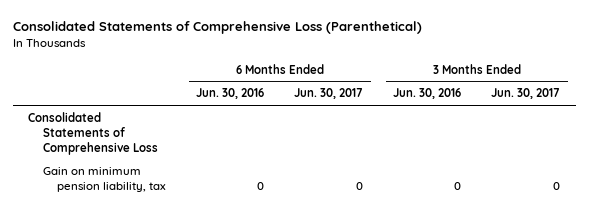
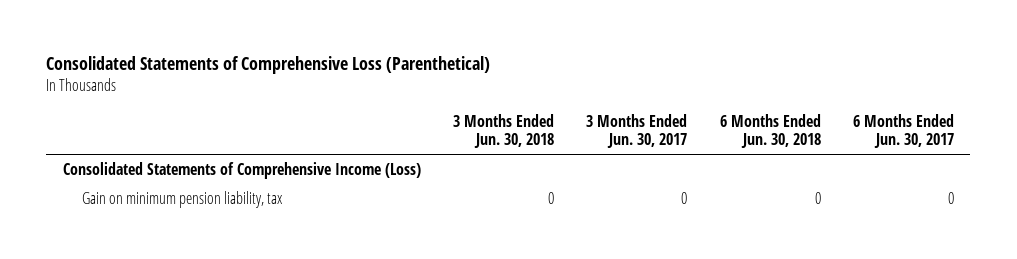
- | 6 Months Ended Jun. 30, 2016 | 6 Months Ended Jun. 30, 2017 | 3 Months Ended Jun. 30, 2016 | 3 Months Ended Jun. 30, 2017
+ | 3 Months Ended Jun. 30, 2018 | 3 Months Ended Jun. 30, 2017 | 6 Months Ended Jun. 30, 2018 | 6 Months Ended Jun. 30, 2017
- Consolidated Statements of Comprehensive Loss
+ Consolidated Statements of Comprehensive Income (Loss)

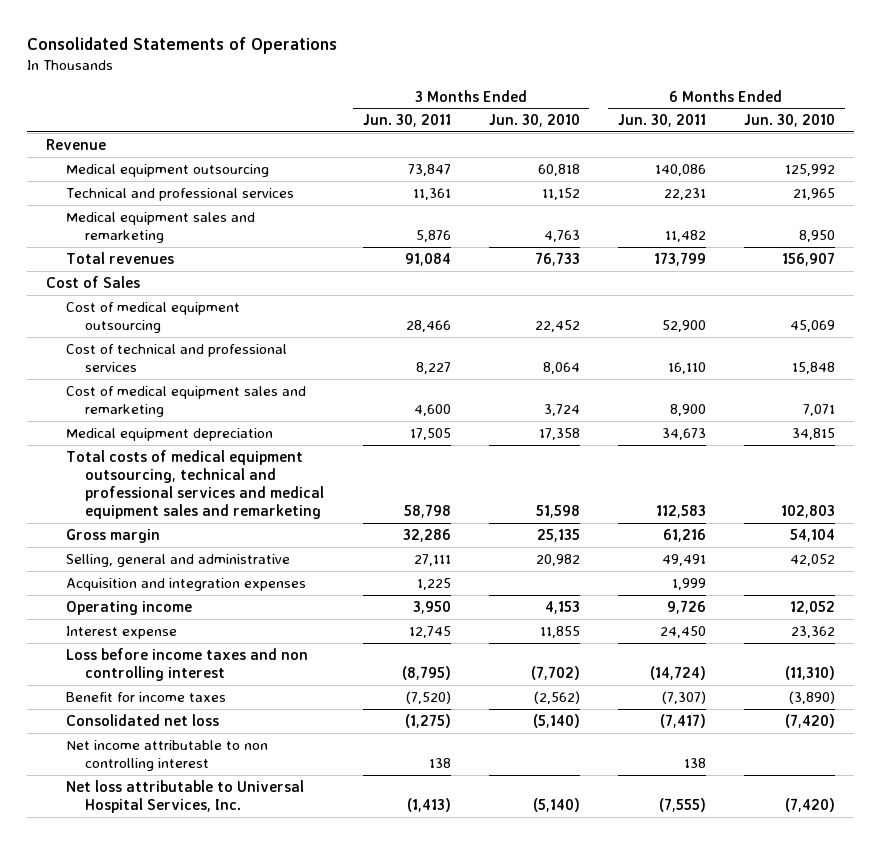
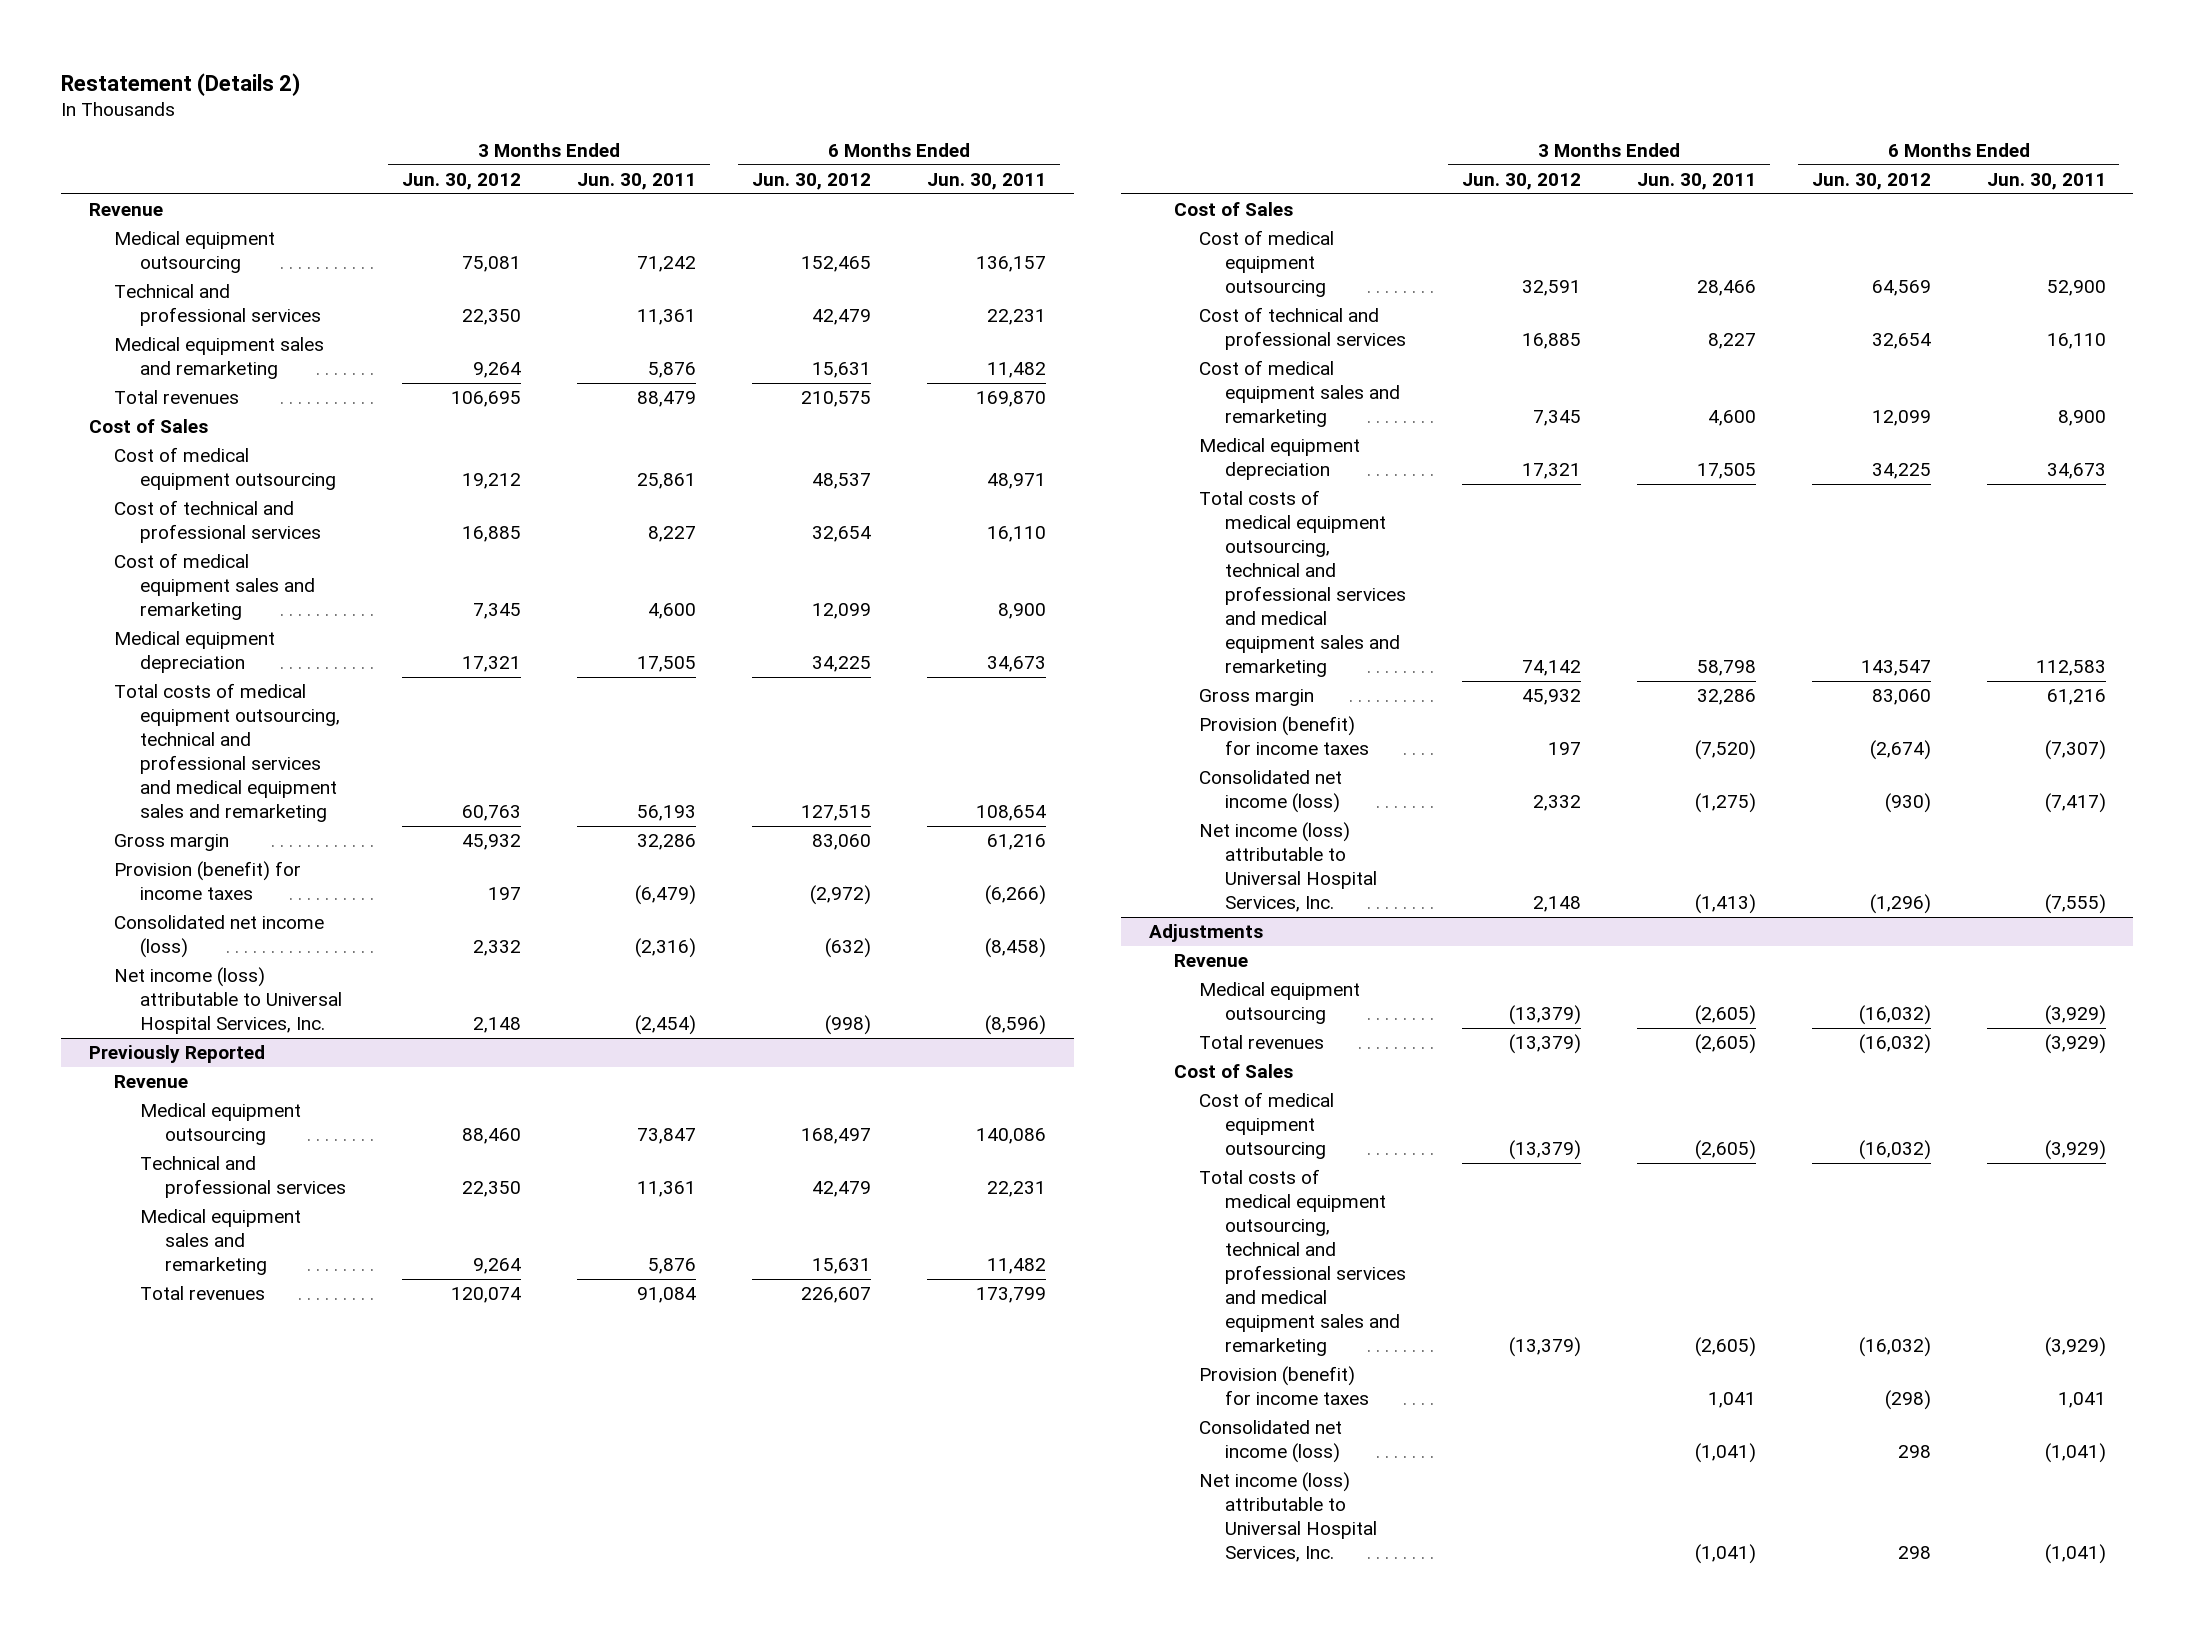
- Consolidated Statements of Operations
+ Restatement (Details 2)
- | 3 Months Ended Jun. 30, 2011 | 3 Months Ended Jun. 30, 2010 | 6 Months Ended Jun. 30, 2011 | 6 Months Ended Jun. 30, 2010
+ | 3 Months Ended Jun. 30, 2012 | 3 Months Ended Jun. 30, 2011 | 6 Months Ended Jun. 30, 2012 | 6 Months Ended Jun. 30, 2011
+ Medical equipment outsourcing | 75,081 | 71,242 | 152,465 | 136,157
+ Technical and professional services | 22,350 | 11,361 | 42,479 | 22,231
+ Medical equipment sales and remarketing | 9,264 | 5,876 | 15,631 | 11,482
+ Total revenues | 106,695 | 88,479 | 210,575 | 169,870
+ Cost of Sales
+ Cost of medical equipment outsourcing | 19,212 | 25,861 | 48,537 | 48,971
+ Cost of technical and professional services | 16,885 | 8,227 | 32,654 | 16,110
+ Cost of medical equipment sales and remarketing | 7,345 | 4,600 | 12,099 | 8,900
+ Medical equipment depreciation | 17,321 | 17,505 | 34,225 | 34,673
+ Total costs of medical equipment outsourcing, technical and professional services and medical equipment sales and remarketing | 60,763 | 56,193 | 127,515 | 108,654
+ Gross margin | 45,932 | 32,286 | 83,060 | 61,216
+ Provision (benefit) for income taxes | 197 | (6,479) | (2,972) | (6,266)
+ Consolidated net income (loss) | 2,332 | (2,316) | (632) | (8,458)
+ Net income (loss) attributable to Universal Hospital Services, Inc. | 2,148 | (2,454) | (998) | (8,596)
+ Previously Reported
+ Revenue
- Selling, general and administrative | 27,111 | 20,982 | 49,491 | 42,052
- Acquisition and integration expenses | 1,225 | | 1,999 |
- Operating income | 3,950 | 4,153 | 9,726 | 12,052
- Interest expense | 12,745 | 11,855 | 24,450 | 23,362
- Loss before income taxes and non controlling interest | (8,795) | (7,702) | (14,724) | (11,310)
- Benefit for income taxes | (7,520) | (2,562) | (7,307) | (3,890)
- Consolidated net loss | (1,275) | (5,140) | (7,417) | (7,420)
- Net income attributable to non controlling interest | 138 | | 138 |
- Net loss attributable to Universal Hospital Services, Inc. | (1,413) | (5,140) | (7,555) | (7,420)
+ Provision (benefit) for income taxes | 197 | (7,520) | (2,674) | (7,307)
+ Consolidated net income (loss) | 2,332 | (1,275) | (930) | (7,417)
+ Net income (loss) attributable to Universal Hospital Services, Inc. | 2,148 | (1,413) | (1,296) | (7,555)
+ Adjustments
+ Revenue
+ Medical equipment outsourcing | (13,379) | (2,605) | (16,032) | (3,929)
+ Total revenues | (13,379) | (2,605) | (16,032) | (3,929)
+ Cost of Sales
+ Cost of medical equipment outsourcing | (13,379) | (2,605) | (16,032) | (3,929)
+ Total costs of medical equipment outsourcing, technical and professional services and medical equipment sales and remarketing | (13,379) | (2,605) | (16,032) | (3,929)
+ Provision (benefit) for income taxes | | 1,041 | (298) | 1,041
+ Consolidated net income (loss) | | (1,041) | 298 | (1,041)
+ Net income (loss) attributable to Universal Hospital Services, Inc. | | (1,041) | 298 | (1,041)

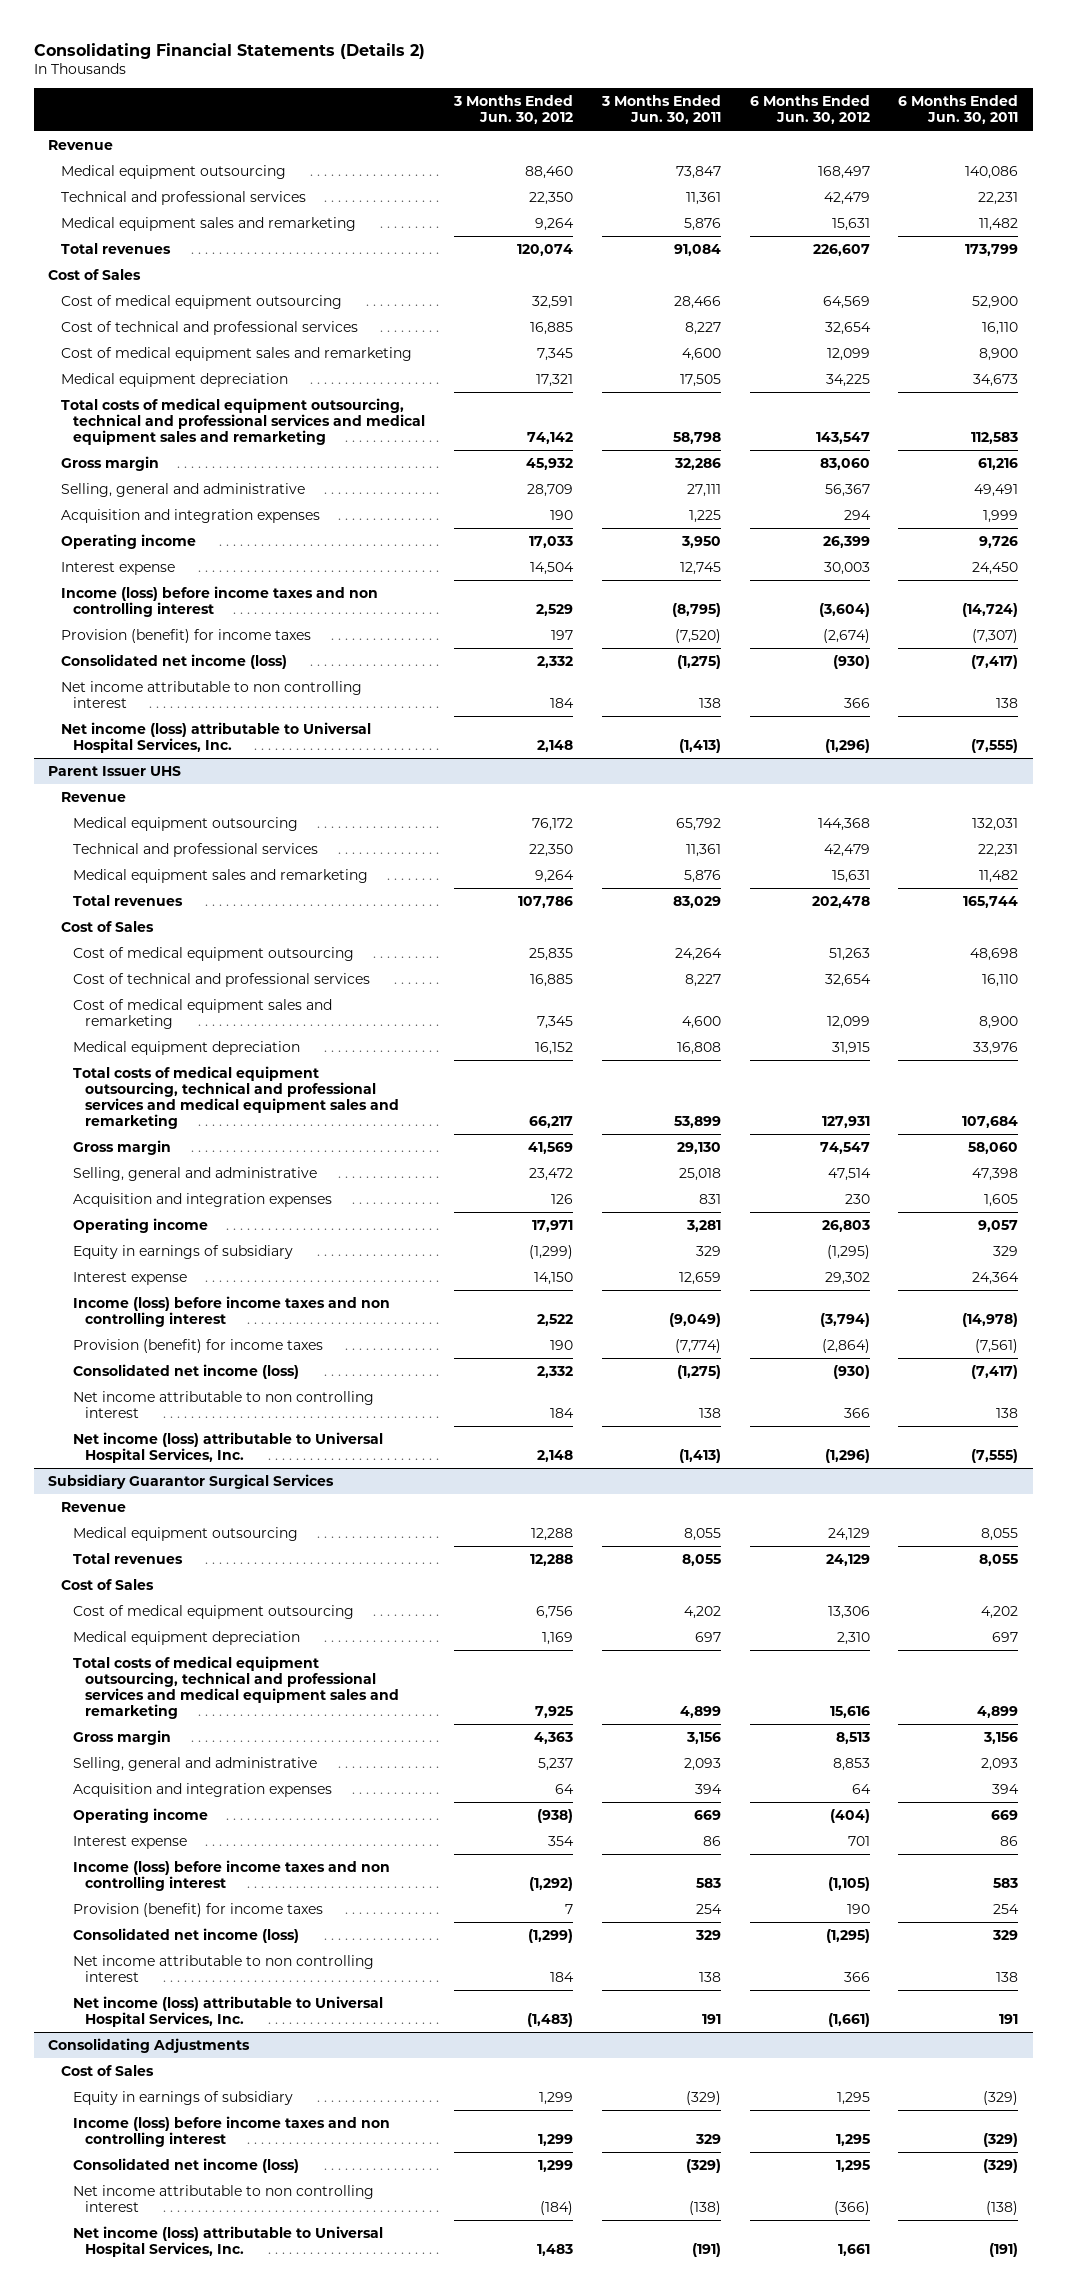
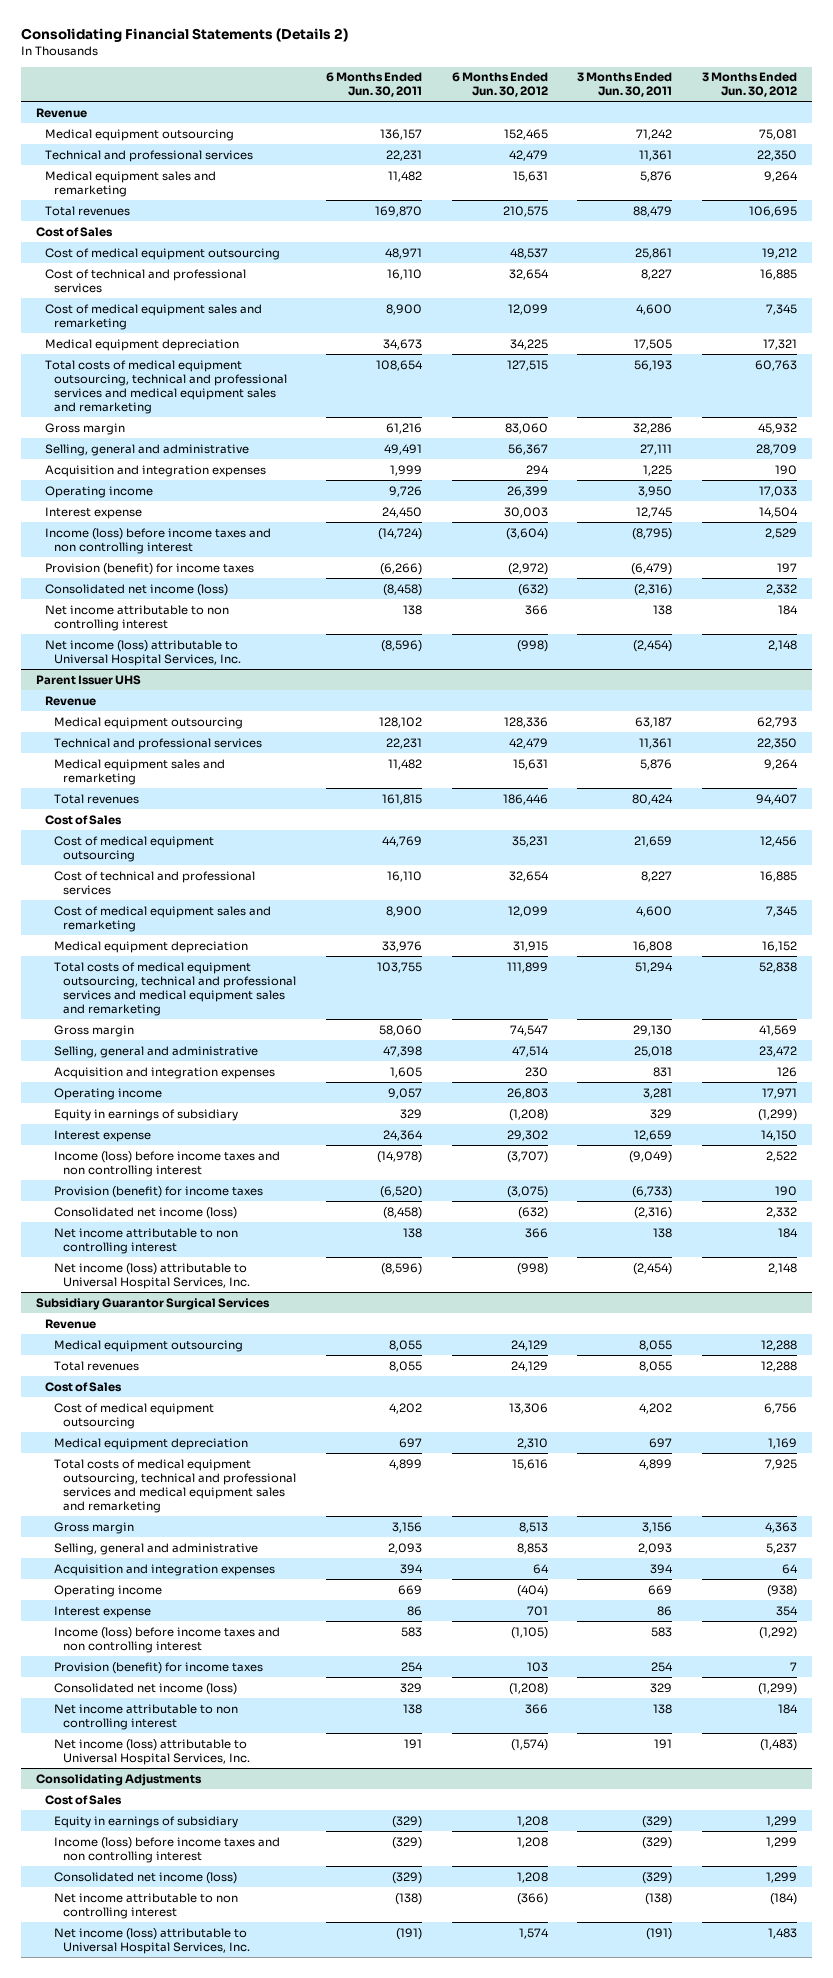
- | 3 Months Ended Jun. 30, 2012 | 3 Months Ended Jun. 30, 2011 | 6 Months Ended Jun. 30, 2012 | 6 Months Ended Jun. 30, 2011
+ | 6 Months Ended Jun. 30, 2011 | 6 Months Ended Jun. 30, 2012 | 3 Months Ended Jun. 30, 2011 | 3 Months Ended Jun. 30, 2012
- Medical equipment outsourcing | 88,460 | 73,847 | 168,497 | 140,086
+ Medical equipment outsourcing | 136,157 | 152,465 | 71,242 | 75,081
- Total revenues | 120,074 | 91,084 | 226,607 | 173,799
+ Total revenues | 169,870 | 210,575 | 88,479 | 106,695
- Cost of medical equipment outsourcing | 32,591 | 28,466 | 64,569 | 52,900
+ Cost of medical equipment outsourcing | 48,971 | 48,537 | 25,861 | 19,212
- Total costs of medical equipment outsourcing, technical and professional services and medical equipment sales and remarketing | 74,142 | 58,798 | 143,547 | 112,583
+ Total costs of medical equipment outsourcing, technical and professional services and medical equipment sales and remarketing | 108,654 | 127,515 | 56,193 | 60,763
- Provision (benefit) for income taxes | 197 | (7,520) | (2,674) | (7,307)
- Consolidated net income (loss) | 2,332 | (1,275) | (930) | (7,417)
+ Provision (benefit) for income taxes | (6,266) | (2,972) | (6,479) | 197
+ Consolidated net income (loss) | (8,458) | (632) | (2,316) | 2,332
- Net income (loss) attributable to Universal Hospital Services, Inc. | 2,148 | (1,413) | (1,296) | (7,555)
+ Net income (loss) attributable to Universal Hospital Services, Inc. | (8,596) | (998) | (2,454) | 2,148
@ Parent Issuer UHS
- Medical equipment outsourcing | 76,172 | 65,792 | 144,368 | 132,031
+ Medical equipment outsourcing | 128,102 | 128,336 | 63,187 | 62,793
- Total revenues | 107,786 | 83,029 | 202,478 | 165,744
+ Total revenues | 161,815 | 186,446 | 80,424 | 94,407
- Cost of medical equipment outsourcing | 25,835 | 24,264 | 51,263 | 48,698
+ Cost of medical equipment outsourcing | 44,769 | 35,231 | 21,659 | 12,456
- Total costs of medical equipment outsourcing, technical and professional services and medical equipment sales and remarketing | 66,217 | 53,899 | 127,931 | 107,684
+ Total costs of medical equipment outsourcing, technical and professional services and medical equipment sales and remarketing | 103,755 | 111,899 | 51,294 | 52,838
- Equity in earnings of subsidiary | (1,299) | 329 | (1,295) | 329
+ Equity in earnings of subsidiary | 329 | (1,208) | 329 | (1,299)
- Income (loss) before income taxes and non controlling interest | 2,522 | (9,049) | (3,794) | (14,978)
- Provision (benefit) for income taxes | 190 | (7,774) | (2,864) | (7,561)
- Consolidated net income (loss) | 2,332 | (1,275) | (930) | (7,417)
+ Income (loss) before income taxes and non controlling interest | (14,978) | (3,707) | (9,049) | 2,522
+ Provision (benefit) for income taxes | (6,520) | (3,075) | (6,733) | 190
+ Consolidated net income (loss) | (8,458) | (632) | (2,316) | 2,332
- Net income (loss) attributable to Universal Hospital Services, Inc. | 2,148 | (1,413) | (1,296) | (7,555)
+ Net income (loss) attributable to Universal Hospital Services, Inc. | (8,596) | (998) | (2,454) | 2,148
@ Subsidiary Guarantor Surgical Services
- Provision (benefit) for income taxes | 7 | 254 | 190 | 254
- Consolidated net income (loss) | (1,299) | 329 | (1,295) | 329
+ Provision (benefit) for income taxes | 254 | 103 | 254 | 7
+ Consolidated net income (loss) | 329 | (1,208) | 329 | (1,299)
- Net income (loss) attributable to Universal Hospital Services, Inc. | (1,483) | 191 | (1,661) | 191
+ Net income (loss) attributable to Universal Hospital Services, Inc. | 191 | (1,574) | 191 | (1,483)
@ Consolidating Adjustments
- Equity in earnings of subsidiary | 1,299 | (329) | 1,295 | (329)
- Income (loss) before income taxes and non controlling interest | 1,299 | 329 | 1,295 | (329)
- Consolidated net income (loss) | 1,299 | (329) | 1,295 | (329)
+ Equity in earnings of subsidiary | (329) | 1,208 | (329) | 1,299
+ Income (loss) before income taxes and non controlling interest | (329) | 1,208 | (329) | 1,299
+ Consolidated net income (loss) | (329) | 1,208 | (329) | 1,299
- Net income (loss) attributable to Universal Hospital Services, Inc. | 1,483 | (191) | 1,661 | (191)
+ Net income (loss) attributable to Universal Hospital Services, Inc. | (191) | 1,574 | (191) | 1,483

